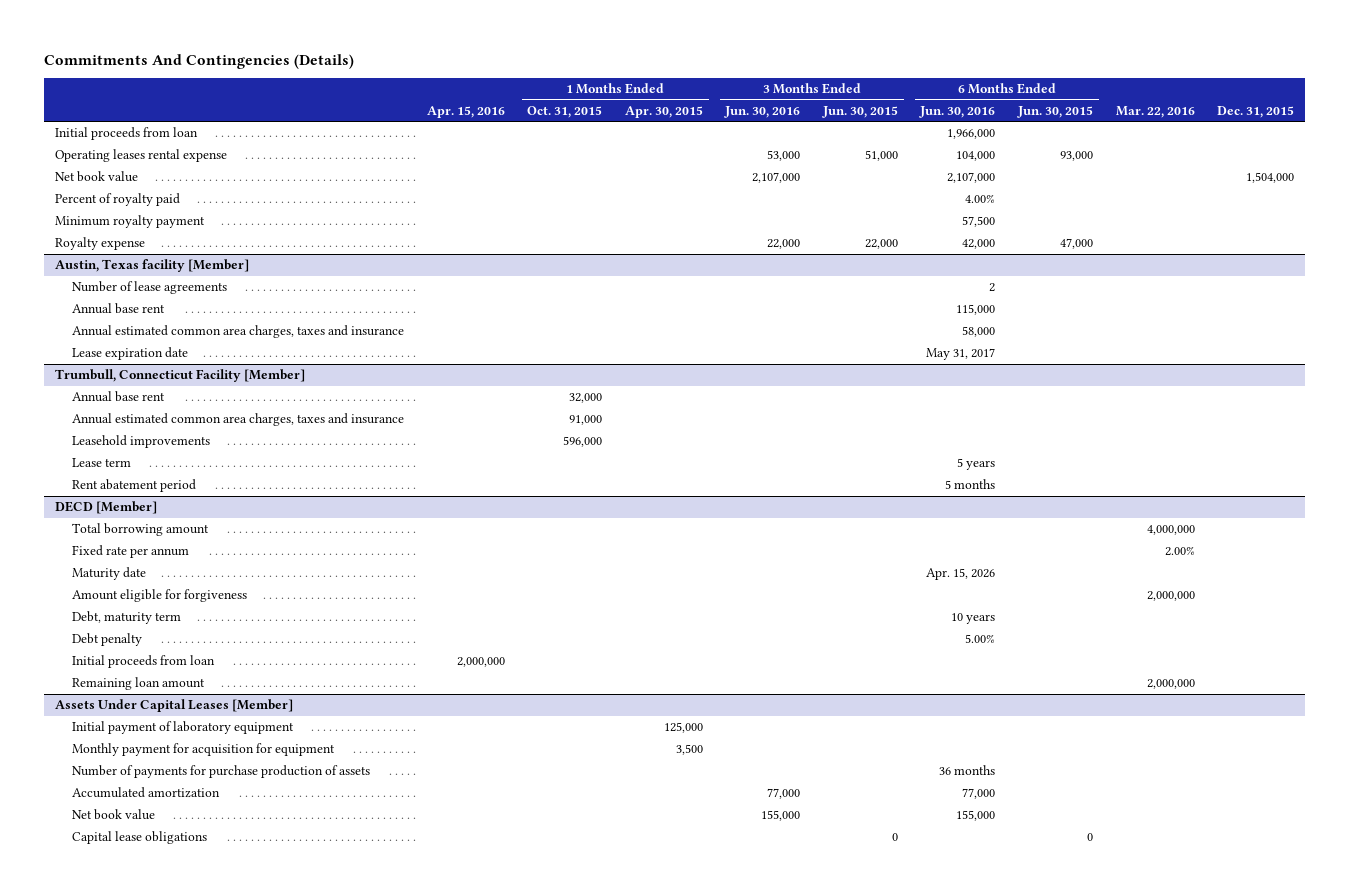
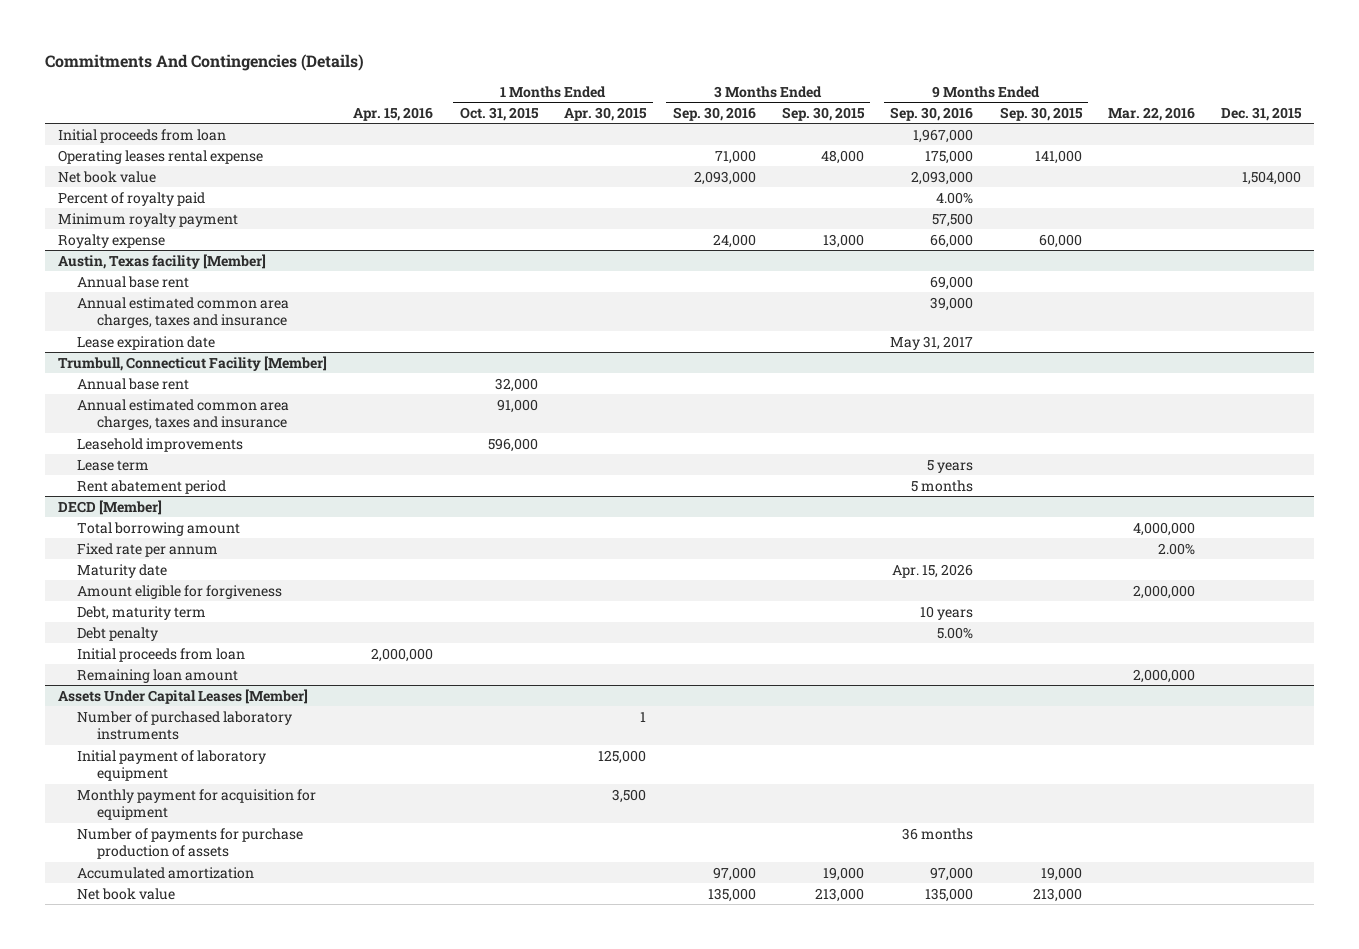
- | Apr. 15, 2016 | 1 Months Ended Oct. 31, 2015 | 1 Months Ended Apr. 30, 2015 | 3 Months Ended Jun. 30, 2016 | 3 Months Ended Jun. 30, 2015 | 6 Months Ended Jun. 30, 2016 | 6 Months Ended Jun. 30, 2015 | Mar. 22, 2016 | Dec. 31, 2015
+ | Apr. 15, 2016 | 1 Months Ended Oct. 31, 2015 | 1 Months Ended Apr. 30, 2015 | 3 Months Ended Sep. 30, 2016 | 3 Months Ended Sep. 30, 2015 | 9 Months Ended Sep. 30, 2016 | 9 Months Ended Sep. 30, 2015 | Mar. 22, 2016 | Dec. 31, 2015
@ Austin, Texas facility [Member]
- Number of lease agreements | | | | | | 2 | | |
@ Assets Under Capital Leases [Member]
+ Number of purchased laboratory instruments | | | 1 | | | | | |
- Capital lease obligations | | | | | 0 | | 0 | |

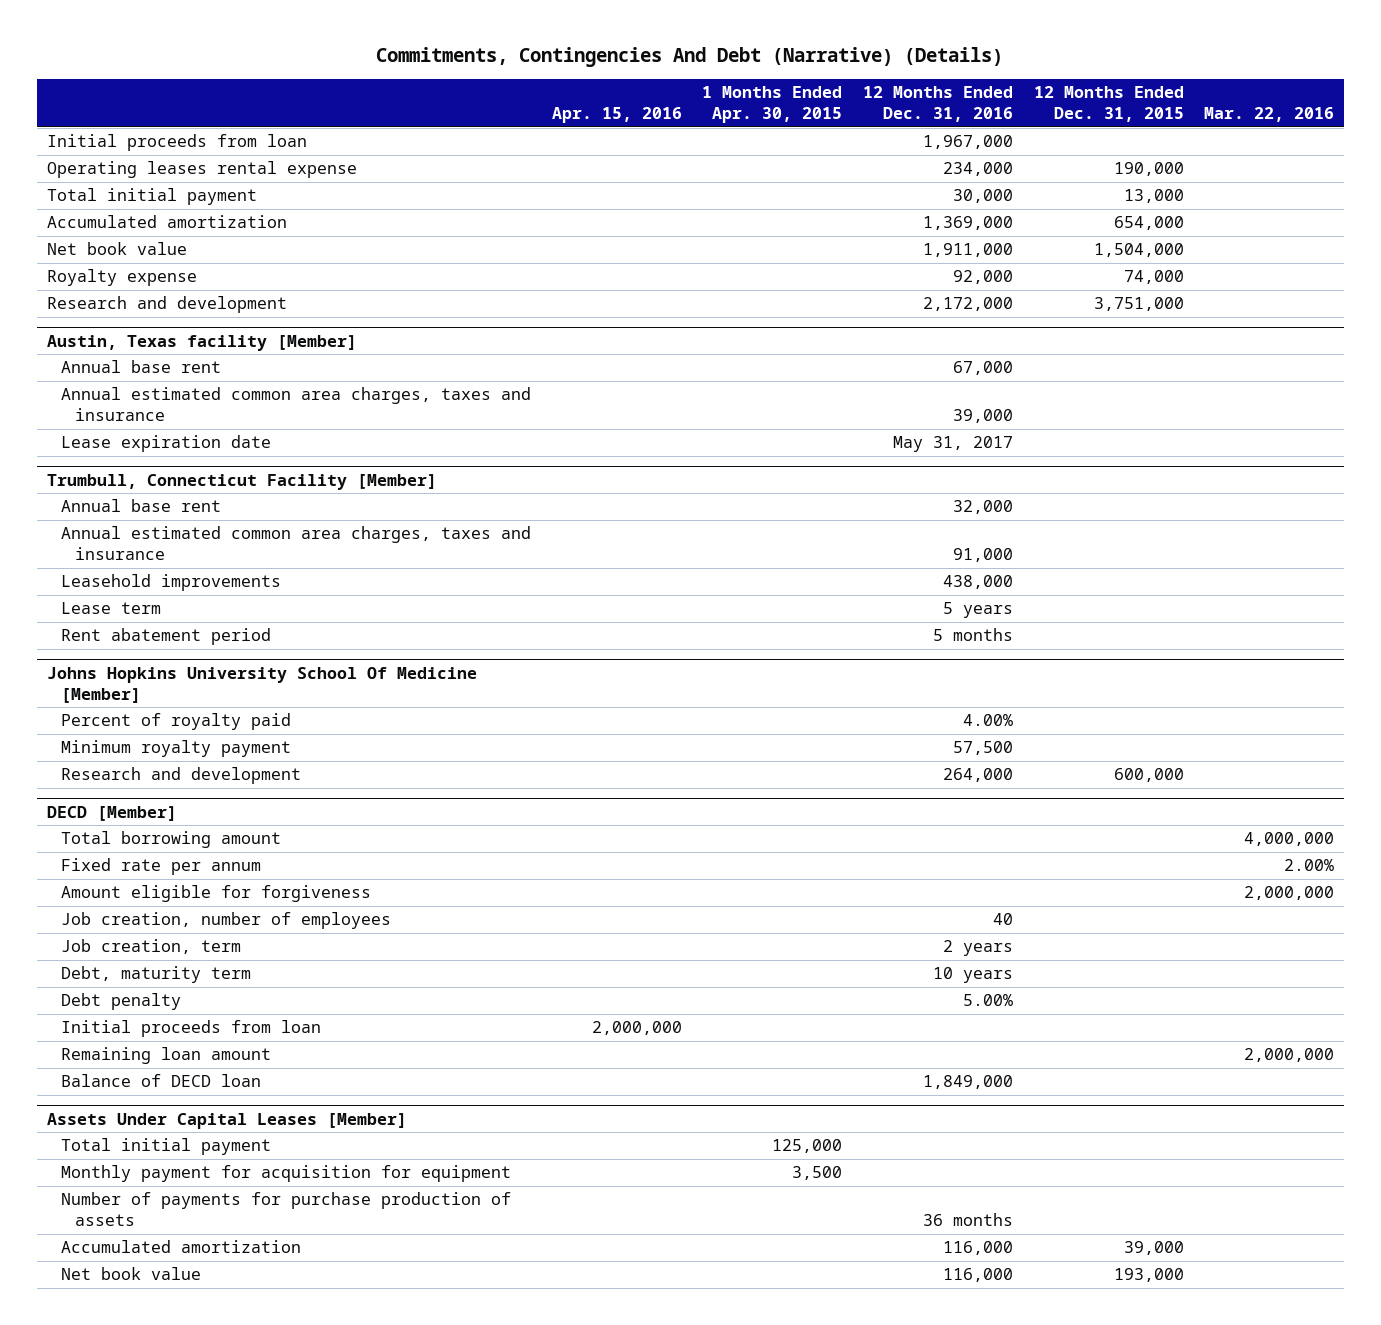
- Commitments And Contingencies (Details)
+ Commitments, Contingencies And Debt (Narrative) (Details)
- | Apr. 15, 2016 | 1 Months Ended Oct. 31, 2015 | 1 Months Ended Apr. 30, 2015 | 3 Months Ended Sep. 30, 2016 | 3 Months Ended Sep. 30, 2015 | 9 Months Ended Sep. 30, 2016 | 9 Months Ended Sep. 30, 2015 | Mar. 22, 2016 | Dec. 31, 2015
+ | Apr. 15, 2016 | 1 Months Ended Apr. 30, 2015 | 12 Months Ended Dec. 31, 2016 | 12 Months Ended Dec. 31, 2015 | Mar. 22, 2016
+ Total initial payment | | | 30,000 | 13,000 |
+ Accumulated amortization | | | 1,369,000 | 654,000 |
- Percent of royalty paid | | | | | | 4.00% | | |
- Minimum royalty payment | | | | | | 57,500 | | |
+ Research and development | | | 2,172,000 | 3,751,000 |
+ Johns Hopkins University School Of Medicine [Member]
+ Percent of royalty paid | | | 4.00% | |
+ Minimum royalty payment | | | 57,500 | |
+ Research and development | | | 264,000 | 600,000 |
@ DECD [Member]
- Maturity date | | | | | | Apr. 15, 2026 | | |
+ Job creation, number of employees | | | 40 | |
+ Job creation, term | | | 2 years | |
+ Balance of DECD loan | | | 1,849,000 | |
@ Assets Under Capital Leases [Member]
- Number of purchased laboratory instruments | | | 1 | | | | | |
- Initial payment of laboratory equipment | | | 125,000 | | | | | |
+ Total initial payment | | 125,000 | | |

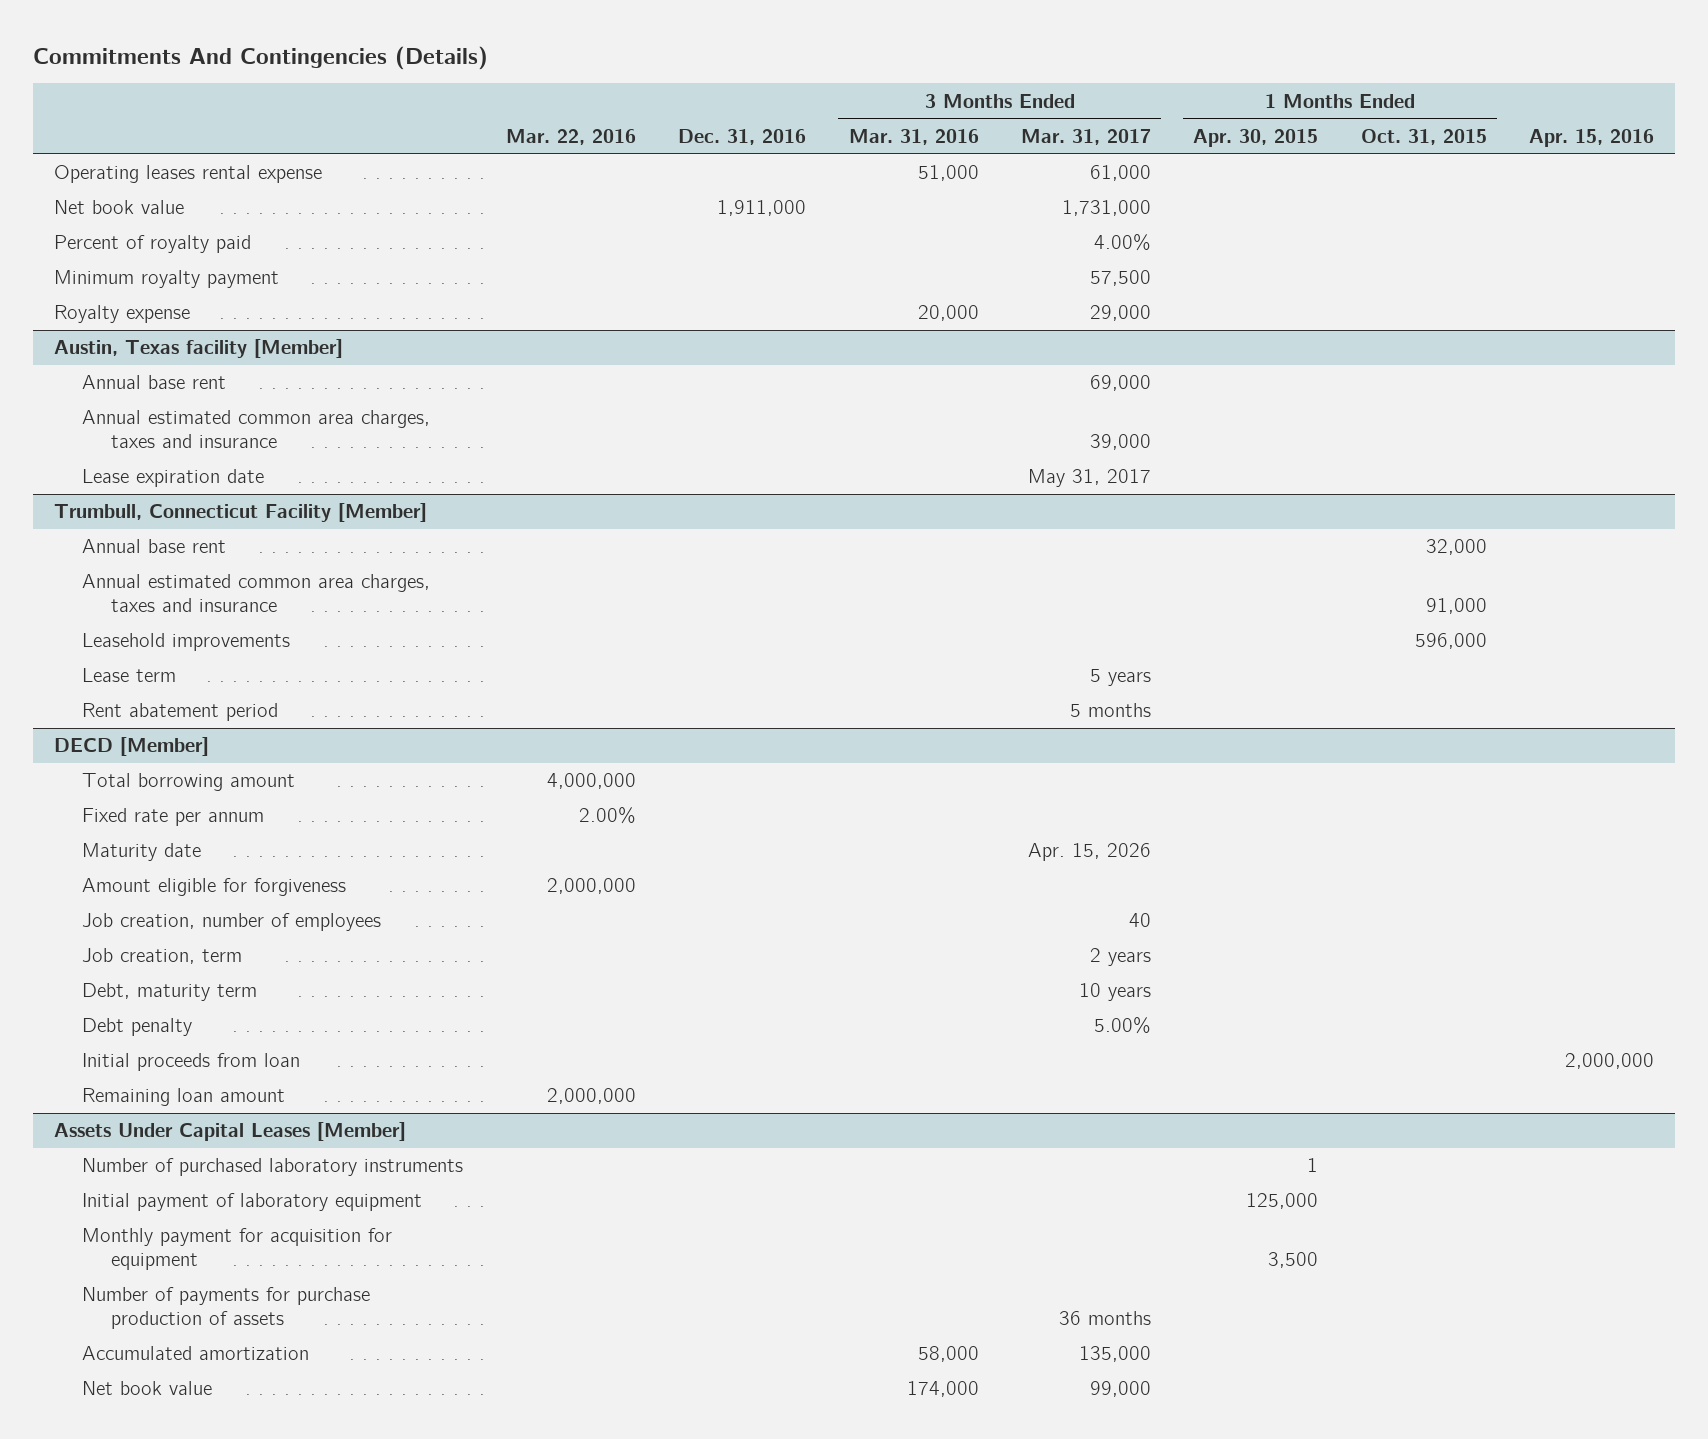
- Commitments, Contingencies And Debt (Narrative) (Details)
+ Commitments And Contingencies (Details)
- | Apr. 15, 2016 | 1 Months Ended Apr. 30, 2015 | 12 Months Ended Dec. 31, 2016 | 12 Months Ended Dec. 31, 2015 | Mar. 22, 2016
+ | Mar. 22, 2016 | Dec. 31, 2016 | 3 Months Ended Mar. 31, 2016 | 3 Months Ended Mar. 31, 2017 | 1 Months Ended Apr. 30, 2015 | 1 Months Ended Oct. 31, 2015 | Apr. 15, 2016
- Initial proceeds from loan | | | 1,967,000 | |
- Total initial payment | | | 30,000 | 13,000 |
- Accumulated amortization | | | 1,369,000 | 654,000 |
+ Percent of royalty paid | | | | 4.00% | | |
+ Minimum royalty payment | | | | 57,500 | | |
- Research and development | | | 2,172,000 | 3,751,000 |
- Johns Hopkins University School Of Medicine [Member]
- Percent of royalty paid | | | 4.00% | |
- Minimum royalty payment | | | 57,500 | |
- Research and development | | | 264,000 | 600,000 |
@ DECD [Member]
+ Maturity date | | | | Apr. 15, 2026 | | |
- Balance of DECD loan | | | 1,849,000 | |
@ Assets Under Capital Leases [Member]
- Total initial payment | | 125,000 | | |
+ Number of purchased laboratory instruments | | | | | 1 | |
+ Initial payment of laboratory equipment | | | | | 125,000 | |

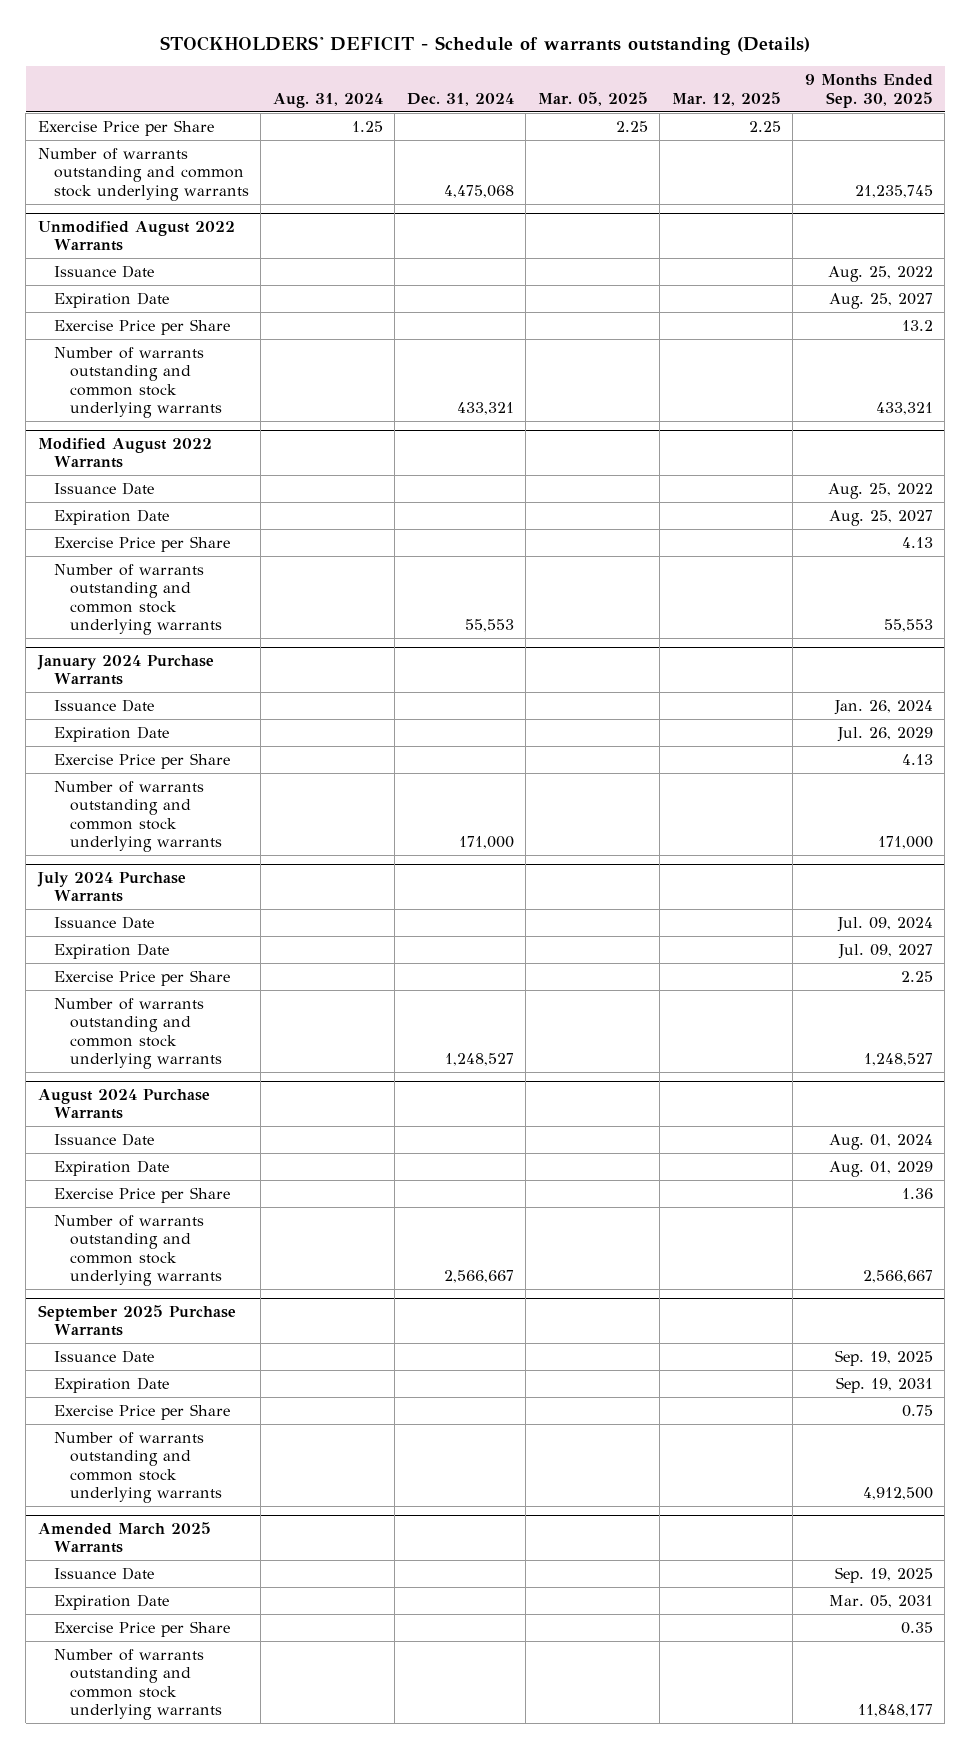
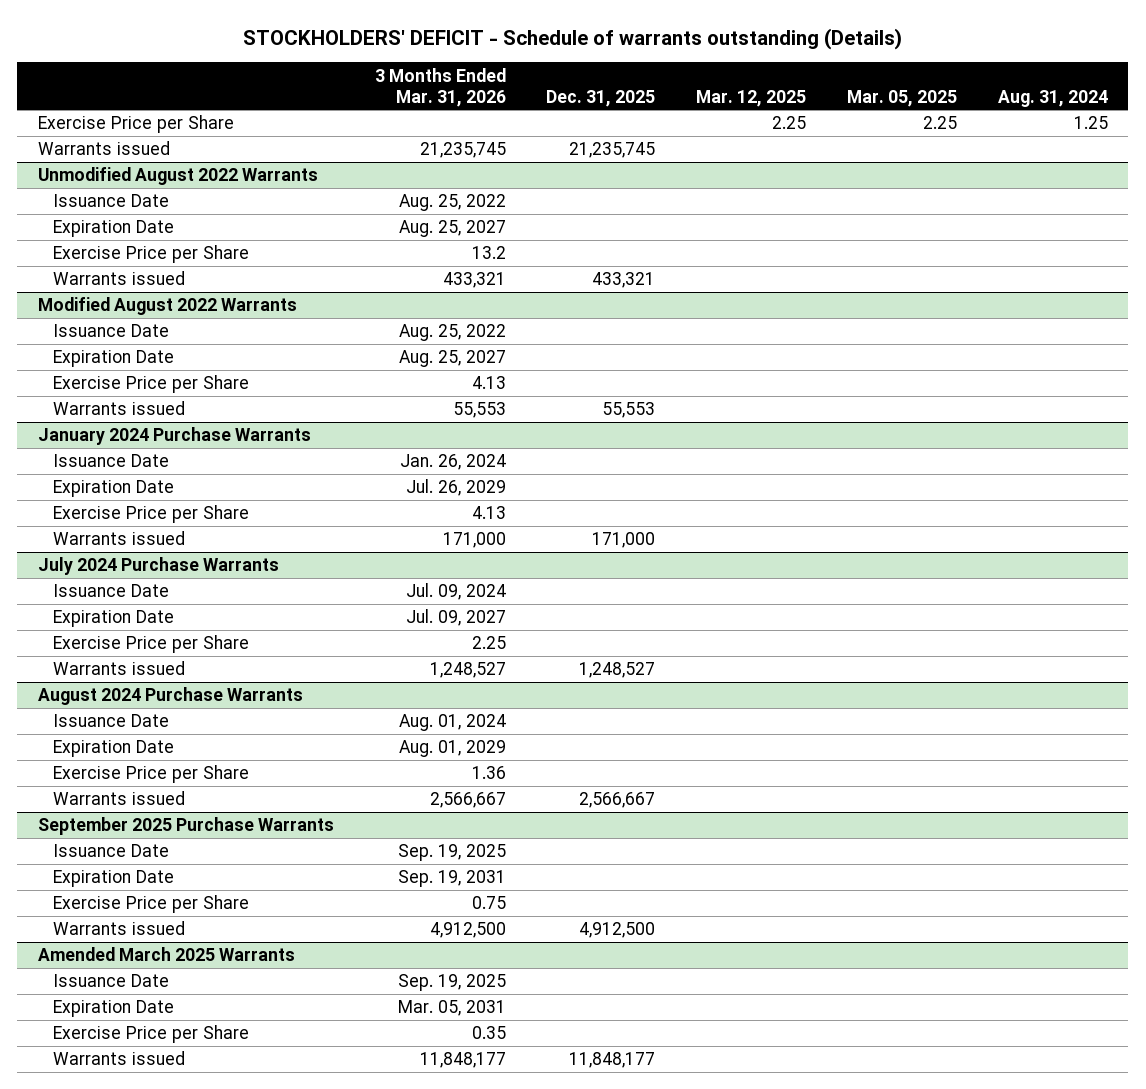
- | Aug. 31, 2024 | Dec. 31, 2024 | Mar. 05, 2025 | Mar. 12, 2025 | 9 Months Ended Sep. 30, 2025
+ | 3 Months Ended Mar. 31, 2026 | Dec. 31, 2025 | Mar. 12, 2025 | Mar. 05, 2025 | Aug. 31, 2024
- Number of warrants outstanding and common stock underlying warrants | | 4,475,068 | | | 21,235,745
+ Warrants issued | 21,235,745 | 21,235,745 | | |
@ Unmodified August 2022 Warrants
- Number of warrants outstanding and common stock underlying warrants | | 433,321 | | | 433,321
+ Warrants issued | 433,321 | 433,321 | | |
@ Modified August 2022 Warrants
- Number of warrants outstanding and common stock underlying warrants | | 55,553 | | | 55,553
+ Warrants issued | 55,553 | 55,553 | | |
@ January 2024 Purchase Warrants
- Number of warrants outstanding and common stock underlying warrants | | 171,000 | | | 171,000
+ Warrants issued | 171,000 | 171,000 | | |
@ July 2024 Purchase Warrants
- Number of warrants outstanding and common stock underlying warrants | | 1,248,527 | | | 1,248,527
+ Warrants issued | 1,248,527 | 1,248,527 | | |
@ August 2024 Purchase Warrants
- Number of warrants outstanding and common stock underlying warrants | | 2,566,667 | | | 2,566,667
+ Warrants issued | 2,566,667 | 2,566,667 | | |
@ September 2025 Purchase Warrants
- Number of warrants outstanding and common stock underlying warrants | | | | | 4,912,500
+ Warrants issued | 4,912,500 | 4,912,500 | | |
@ Amended March 2025 Warrants
- Number of warrants outstanding and common stock underlying warrants | | | | | 11,848,177
+ Warrants issued | 11,848,177 | 11,848,177 | | |

